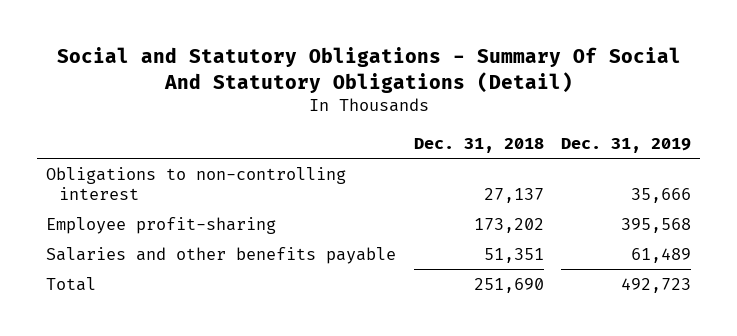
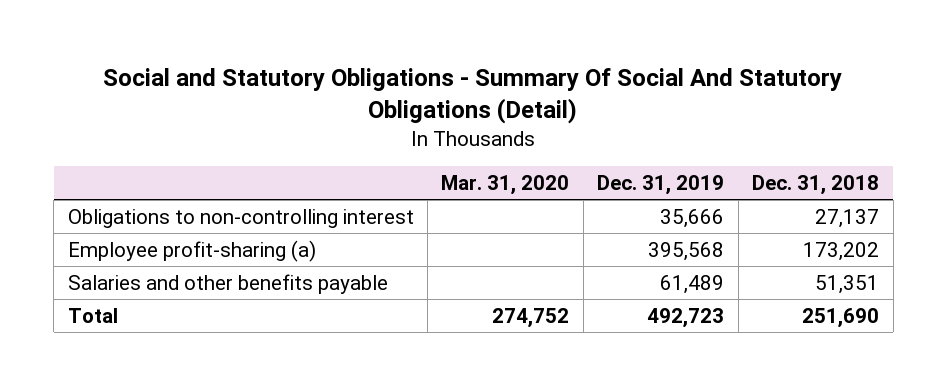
- | Dec. 31, 2018 | Dec. 31, 2019
+ | Mar. 31, 2020 | Dec. 31, 2019 | Dec. 31, 2018
- Employee profit-sharing | 173,202 | 395,568
+ Employee profit-sharing (a) | | 395,568 | 173,202

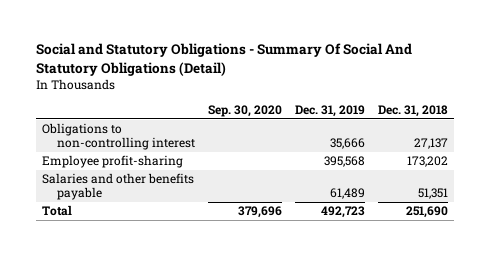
- | Mar. 31, 2020 | Dec. 31, 2019 | Dec. 31, 2018
+ | Sep. 30, 2020 | Dec. 31, 2019 | Dec. 31, 2018
- Employee profit-sharing (a) | | 395,568 | 173,202
+ Employee profit-sharing | | 395,568 | 173,202

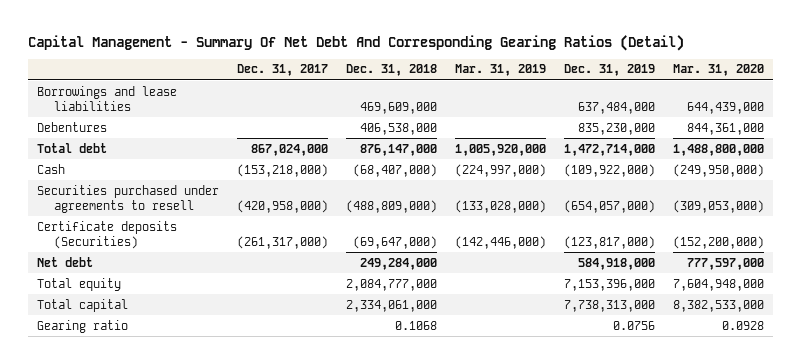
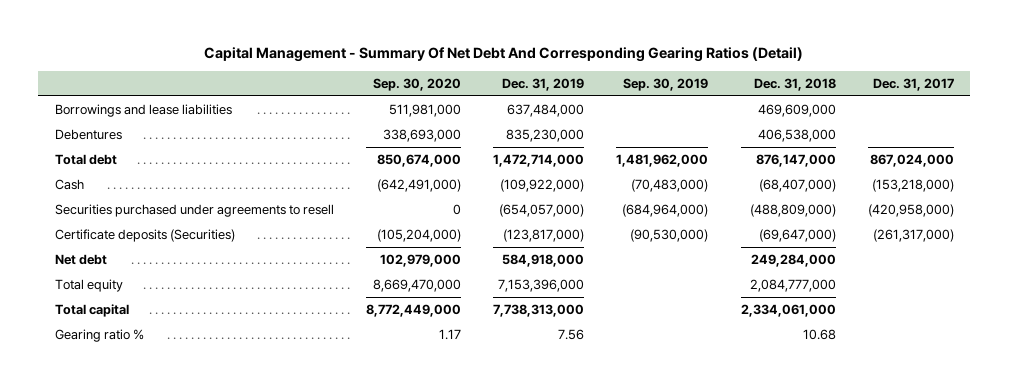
- | Dec. 31, 2017 | Dec. 31, 2018 | Mar. 31, 2019 | Dec. 31, 2019 | Mar. 31, 2020
+ | Sep. 30, 2020 | Dec. 31, 2019 | Sep. 30, 2019 | Dec. 31, 2018 | Dec. 31, 2017
- Gearing ratio | | 0.1068 | | 0.0756 | 0.0928
+ Gearing ratio % | 1.17 | 7.56 | | 10.68 |

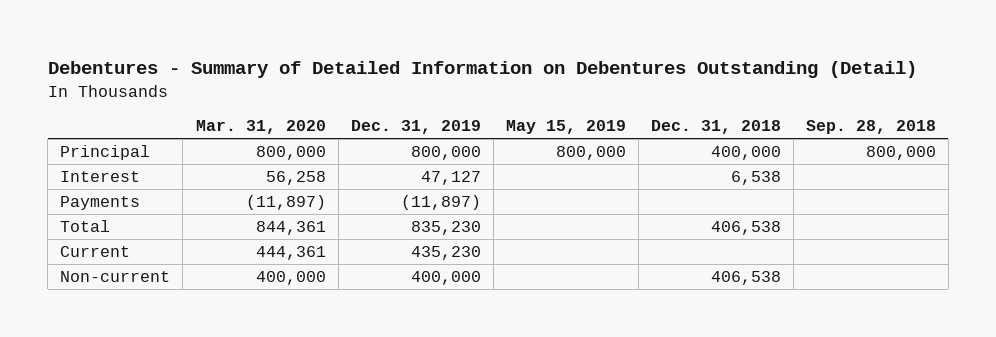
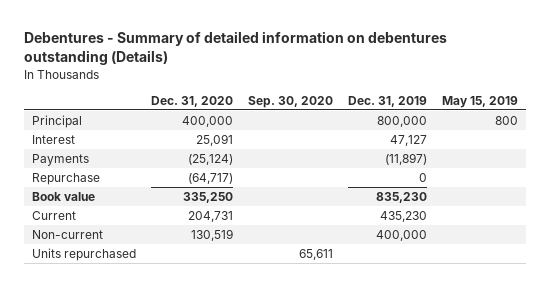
- Debentures - Summary of Detailed Information on Debentures Outstanding (Detail)
+ Debentures - Summary of detailed information on debentures outstanding (Details)
- | Mar. 31, 2020 | Dec. 31, 2019 | May 15, 2019 | Dec. 31, 2018 | Sep. 28, 2018
+ | Dec. 31, 2020 | Sep. 30, 2020 | Dec. 31, 2019 | May 15, 2019
- Principal | 800,000 | 800,000 | 800,000 | 400,000 | 800,000
+ Principal | 400,000 | | 800,000 | 800
- Total | 844,361 | 835,230 | | 406,538 |
+ Repurchase | (64,717) | | 0 |
+ Book value | 335,250 | | 835,230 |
+ Units repurchased | | 65,611 | |

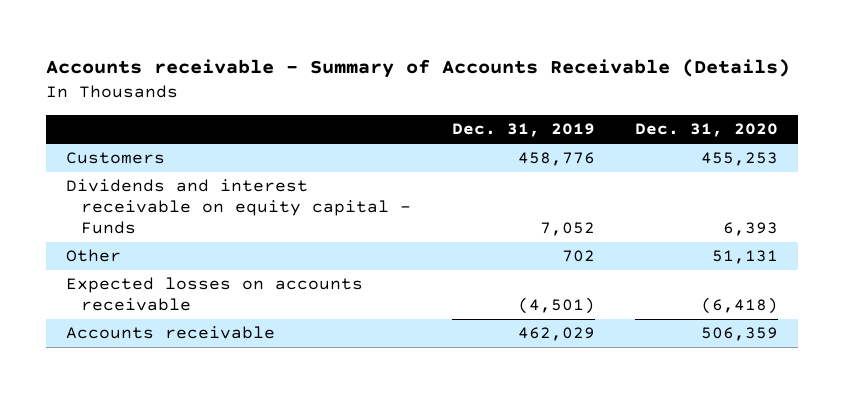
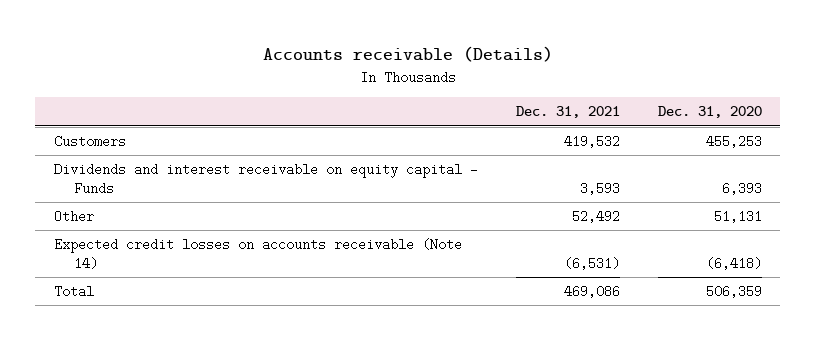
- Accounts receivable - Summary of Accounts Receivable (Details)
+ Accounts receivable (Details)
- | Dec. 31, 2019 | Dec. 31, 2020
+ | Dec. 31, 2021 | Dec. 31, 2020
- Expected losses on accounts receivable | (4,501) | (6,418)
- Accounts receivable | 462,029 | 506,359
+ Expected credit losses on accounts receivable (Note 14) | (6,531) | (6,418)
+ Total | 469,086 | 506,359

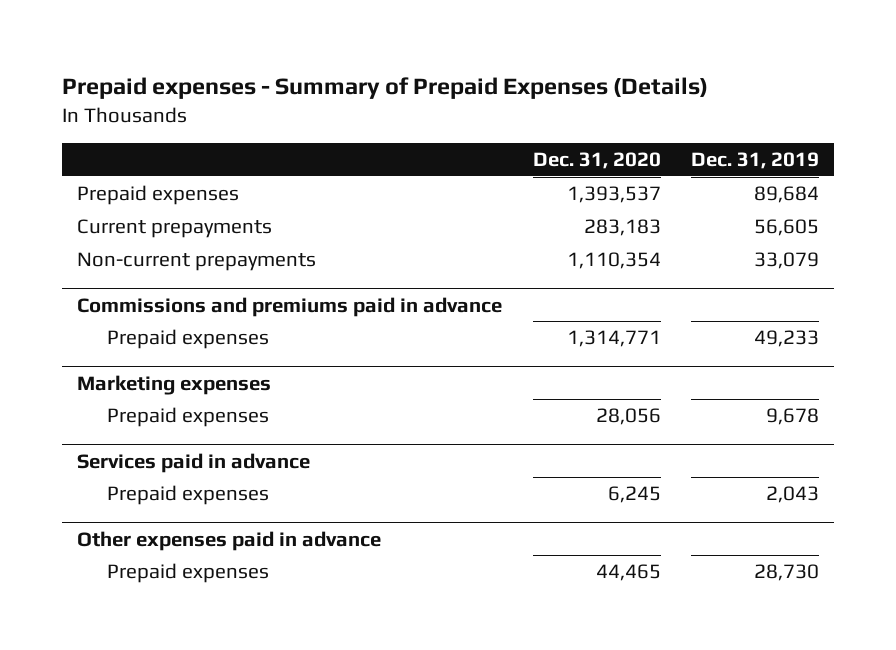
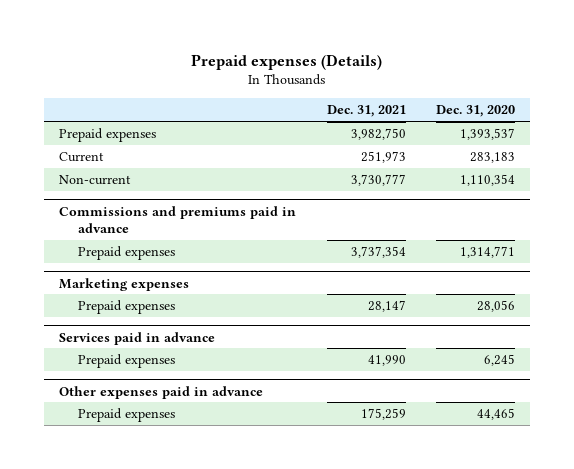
- Prepaid expenses - Summary of Prepaid Expenses (Details)
+ Prepaid expenses (Details)
- | Dec. 31, 2020 | Dec. 31, 2019
+ | Dec. 31, 2021 | Dec. 31, 2020
- Current prepayments | 283,183 | 56,605
- Non-current prepayments | 1,110,354 | 33,079
+ Current | 251,973 | 283,183
+ Non-current | 3,730,777 | 1,110,354

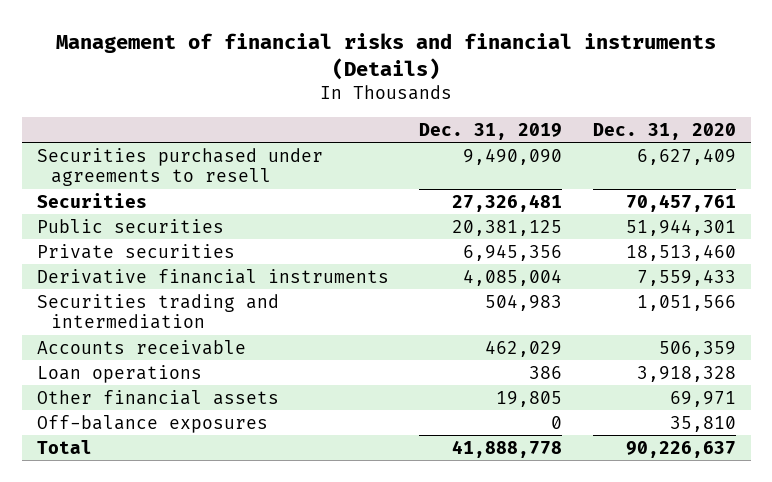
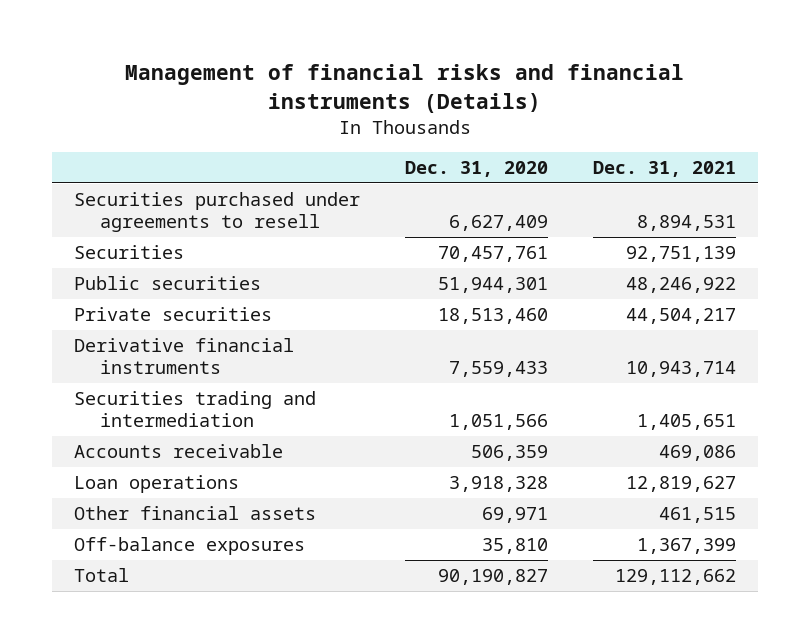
- | Dec. 31, 2019 | Dec. 31, 2020
+ | Dec. 31, 2020 | Dec. 31, 2021
- Total | 41,888,778 | 90,226,637
+ Total | 90,190,827 | 129,112,662

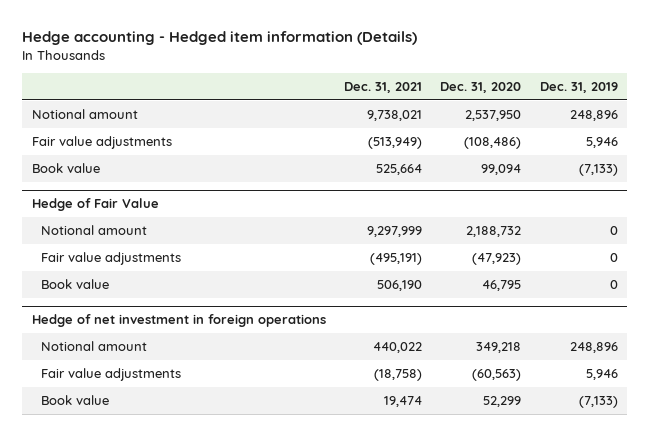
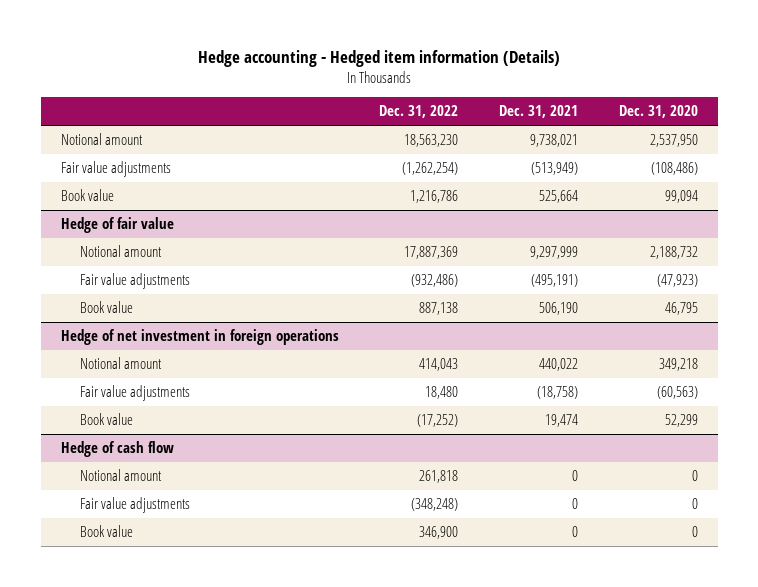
- | Dec. 31, 2021 | Dec. 31, 2020 | Dec. 31, 2019
+ | Dec. 31, 2022 | Dec. 31, 2021 | Dec. 31, 2020
- Hedge of Fair Value
+ Hedge of fair value
+ Hedge of cash flow
+ Notional amount | 261,818 | 0 | 0
+ Fair value adjustments | (348,248) | 0 | 0
+ Book value | 346,900 | 0 | 0

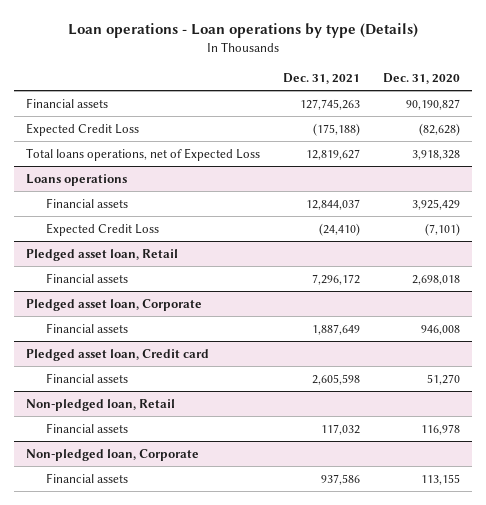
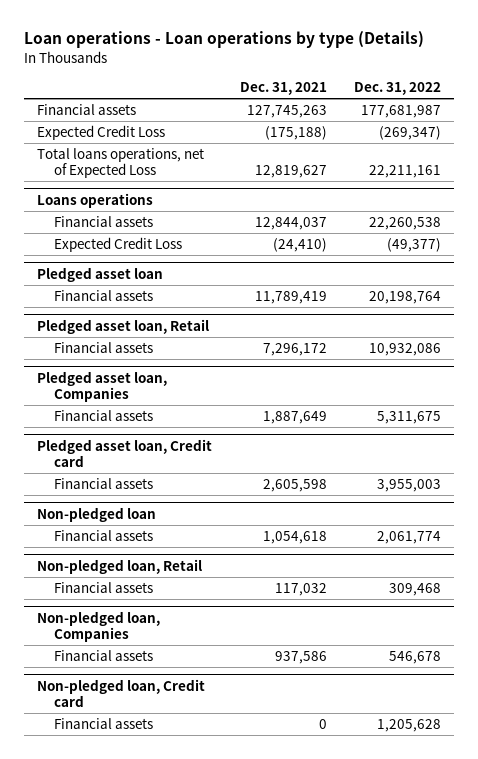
- | Dec. 31, 2021 | Dec. 31, 2020
+ | Dec. 31, 2021 | Dec. 31, 2022
+ Pledged asset loan
+ Financial assets | 11,789,419 | 20,198,764
- Pledged asset loan, Corporate
+ Pledged asset loan, Companies
+ Non-pledged loan
+ Financial assets | 1,054,618 | 2,061,774
- Non-pledged loan, Corporate
+ Non-pledged loan, Companies
+ Non-pledged loan, Credit card
+ Financial assets | 0 | 1,205,628

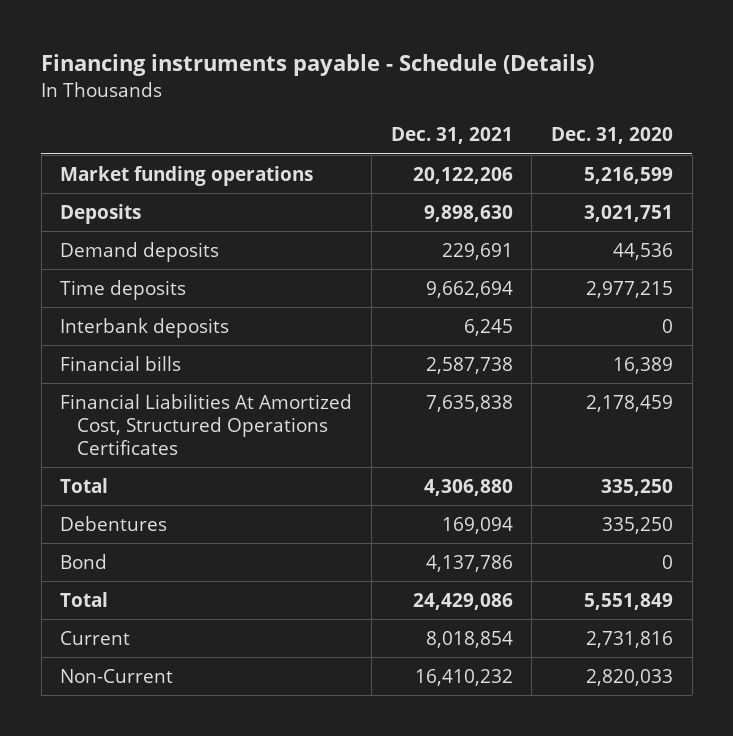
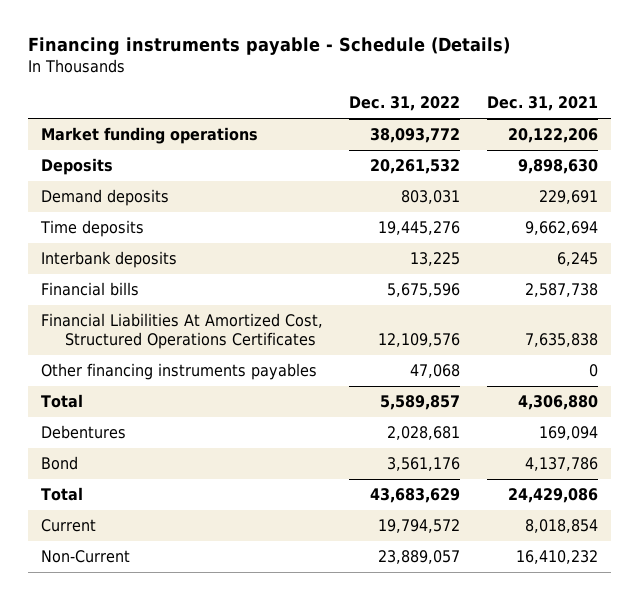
- | Dec. 31, 2021 | Dec. 31, 2020
+ | Dec. 31, 2022 | Dec. 31, 2021
+ Other financing instruments payables | 47,068 | 0

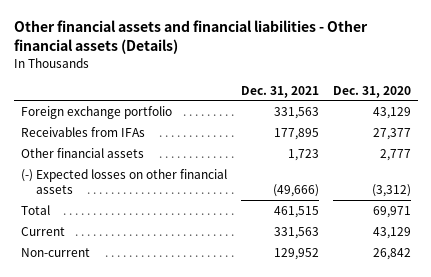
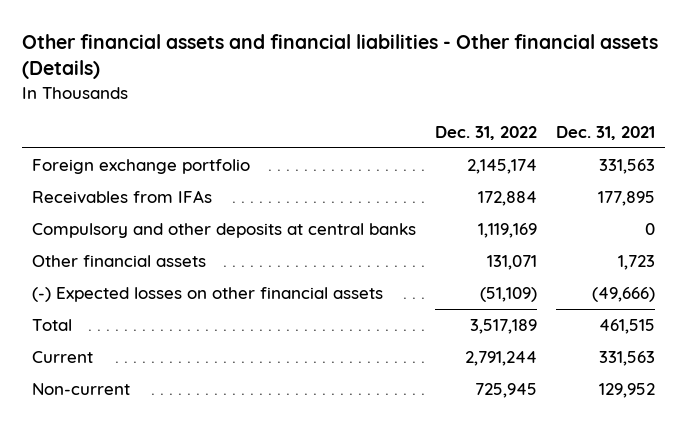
- | Dec. 31, 2021 | Dec. 31, 2020
+ | Dec. 31, 2022 | Dec. 31, 2021
+ Compulsory and other deposits at central banks | 1,119,169 | 0

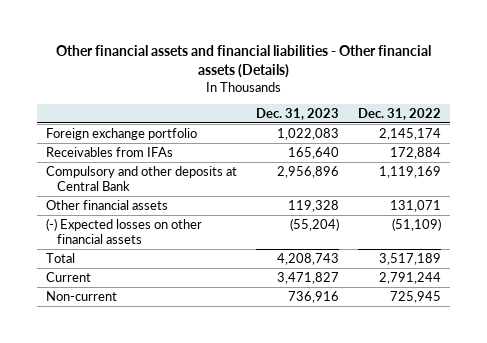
- | Dec. 31, 2022 | Dec. 31, 2021
+ | Dec. 31, 2023 | Dec. 31, 2022
- Compulsory and other deposits at central banks | 1,119,169 | 0
+ Compulsory and other deposits at Central Bank | 2,956,896 | 1,119,169

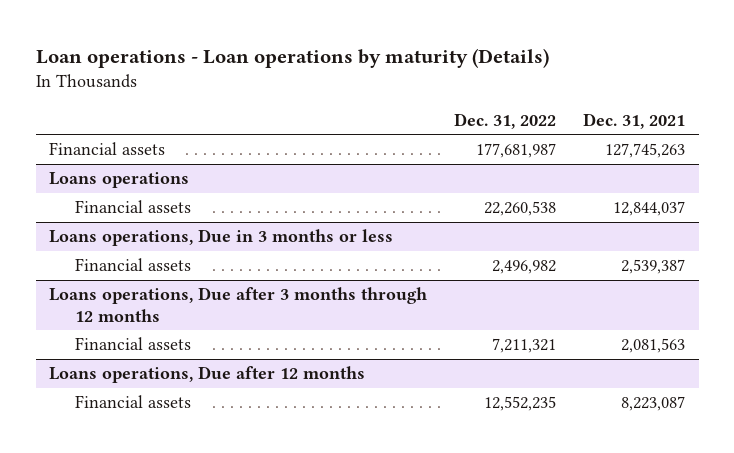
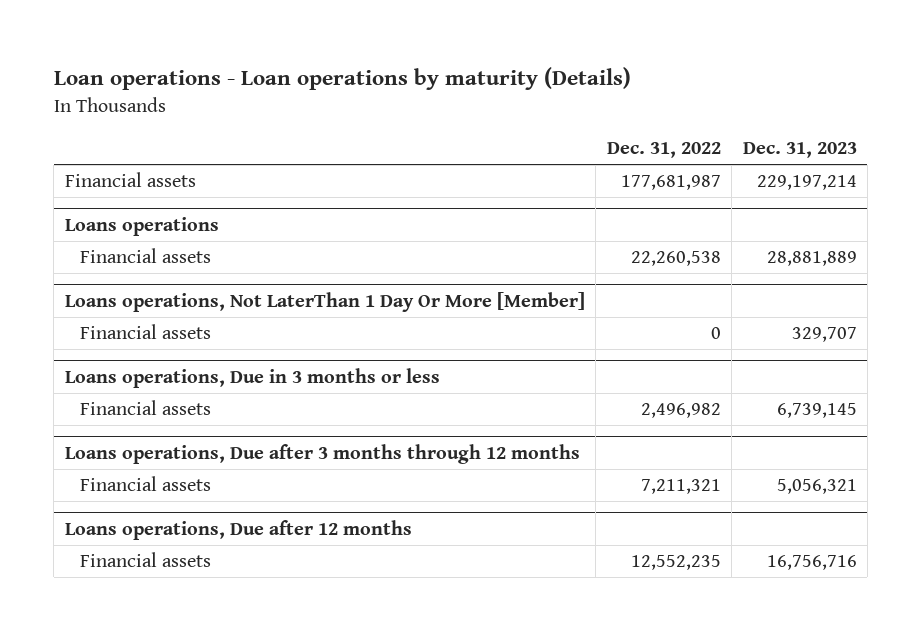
- | Dec. 31, 2022 | Dec. 31, 2021
+ | Dec. 31, 2022 | Dec. 31, 2023
+ Loans operations, Not LaterThan 1 Day Or More [Member]
+ Financial assets | 0 | 329,707

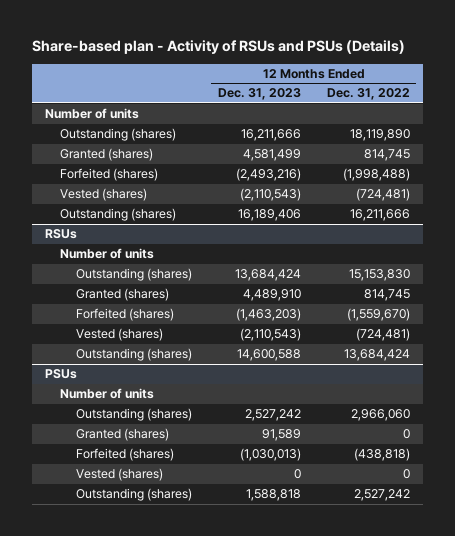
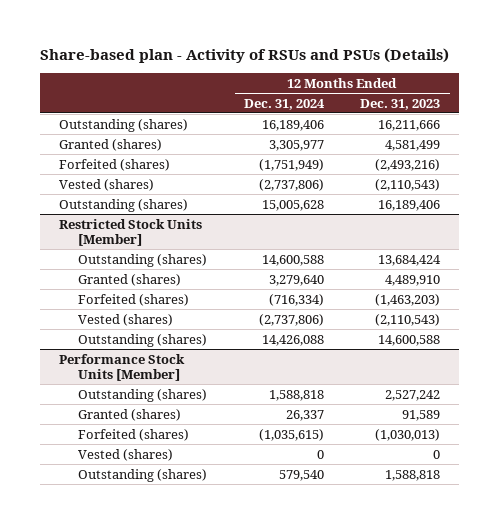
- | 12 Months Ended Dec. 31, 2023 | 12 Months Ended Dec. 31, 2022
+ | 12 Months Ended Dec. 31, 2024 | 12 Months Ended Dec. 31, 2023
- Number of units
- RSUs
- Number of units
+ Restricted Stock Units [Member]
- PSUs
- Number of units
+ Performance Stock Units [Member]

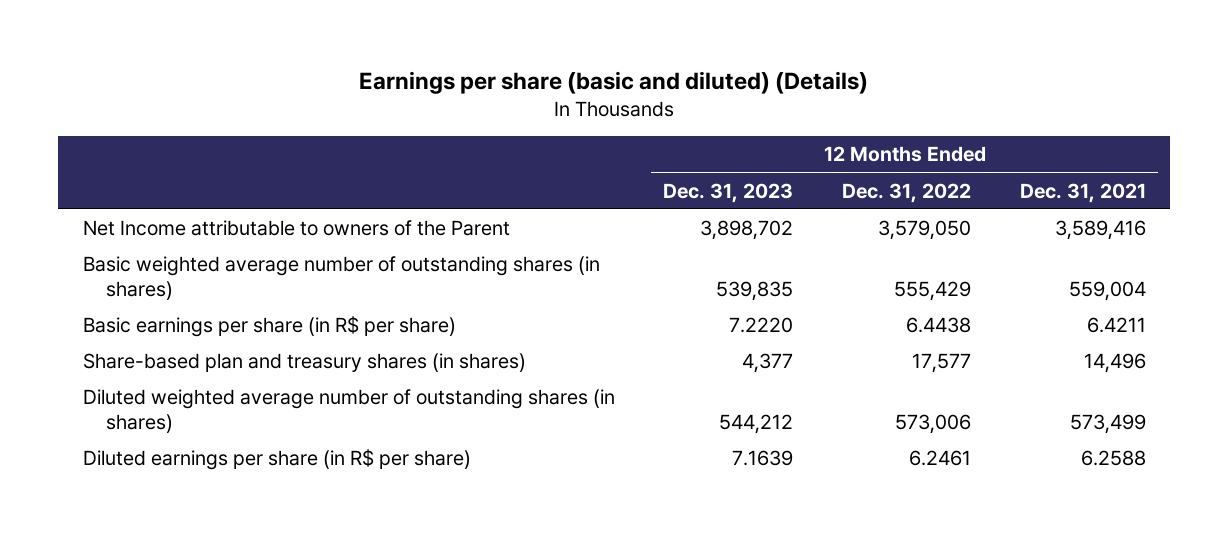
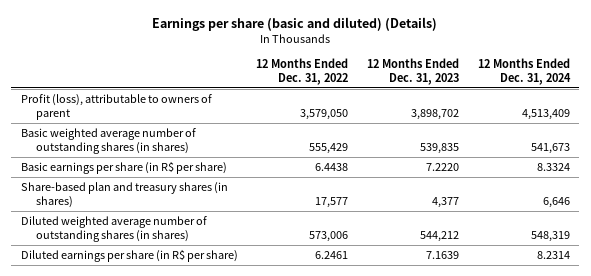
- | 12 Months Ended Dec. 31, 2023 | 12 Months Ended Dec. 31, 2022 | 12 Months Ended Dec. 31, 2021
+ | 12 Months Ended Dec. 31, 2022 | 12 Months Ended Dec. 31, 2023 | 12 Months Ended Dec. 31, 2024
- Net Income attributable to owners of the Parent | 3,898,702 | 3,579,050 | 3,589,416
+ Profit (loss), attributable to owners of parent | 3,579,050 | 3,898,702 | 4,513,409

